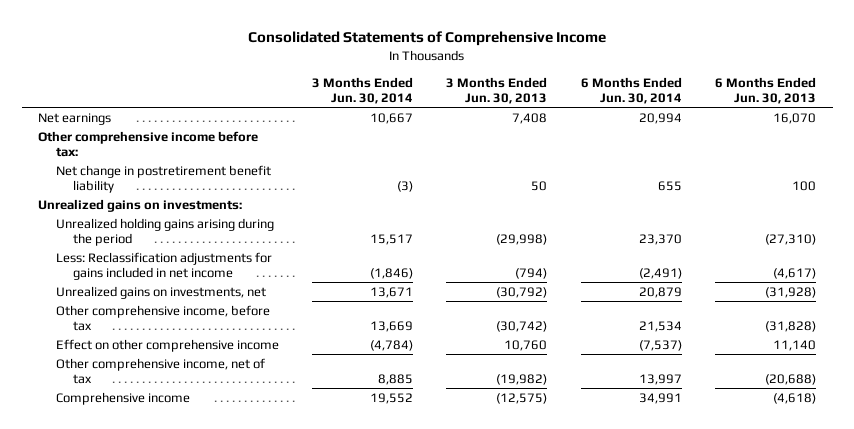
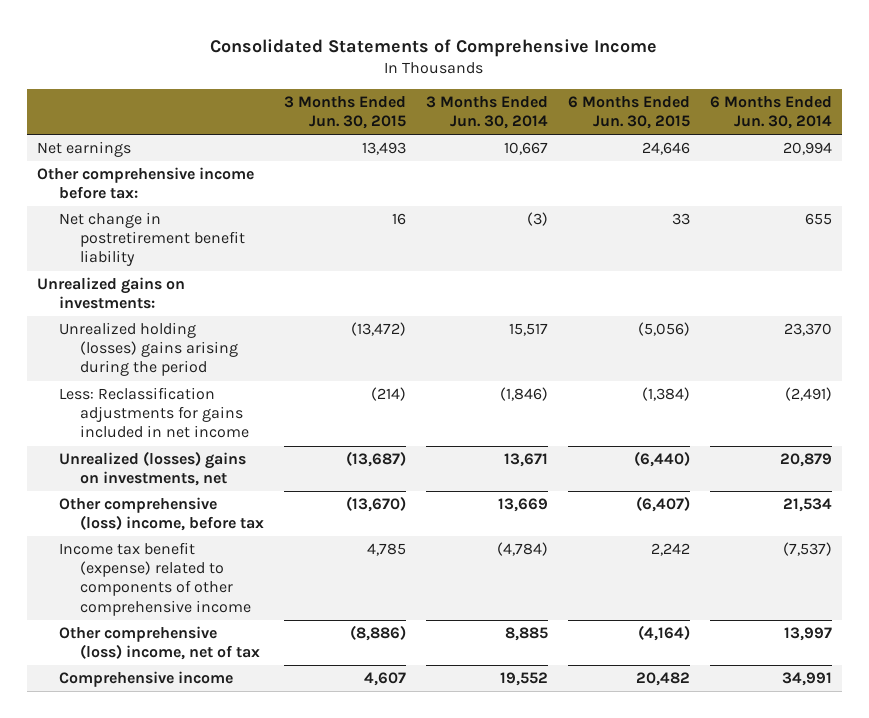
- | 3 Months Ended Jun. 30, 2014 | 3 Months Ended Jun. 30, 2013 | 6 Months Ended Jun. 30, 2014 | 6 Months Ended Jun. 30, 2013
+ | 3 Months Ended Jun. 30, 2015 | 3 Months Ended Jun. 30, 2014 | 6 Months Ended Jun. 30, 2015 | 6 Months Ended Jun. 30, 2014
- Unrealized holding gains arising during the period | 15,517 | (29,998) | 23,370 | (27,310)
+ Unrealized holding (losses) gains arising during the period | (13,472) | 15,517 | (5,056) | 23,370
- Unrealized gains on investments, net | 13,671 | (30,792) | 20,879 | (31,928)
- Other comprehensive income, before tax | 13,669 | (30,742) | 21,534 | (31,828)
- Effect on other comprehensive income | (4,784) | 10,760 | (7,537) | 11,140
- Other comprehensive income, net of tax | 8,885 | (19,982) | 13,997 | (20,688)
+ Unrealized (losses) gains on investments, net | (13,687) | 13,671 | (6,440) | 20,879
+ Other comprehensive (loss) income, before tax | (13,670) | 13,669 | (6,407) | 21,534
+ Income tax benefit (expense) related to components of other comprehensive income | 4,785 | (4,784) | 2,242 | (7,537)
+ Other comprehensive (loss) income, net of tax | (8,886) | 8,885 | (4,164) | 13,997

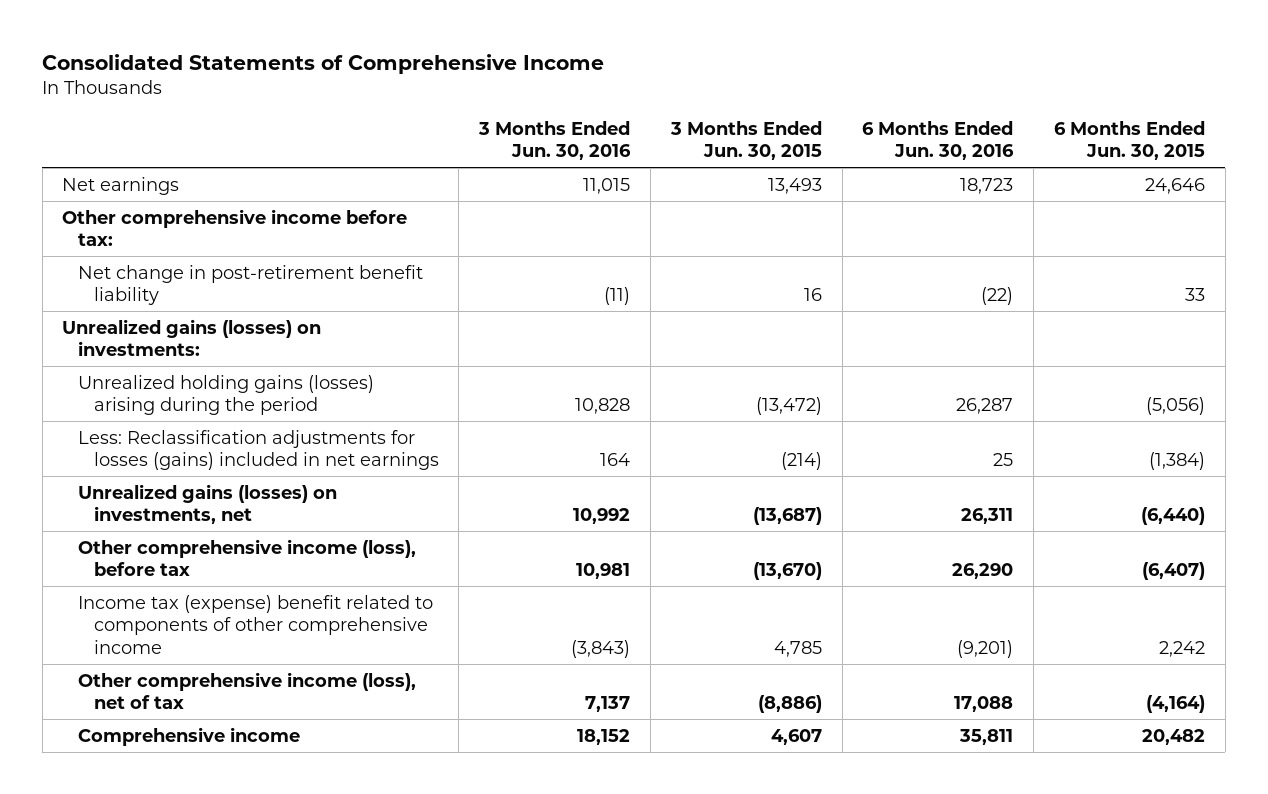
- | 3 Months Ended Jun. 30, 2015 | 3 Months Ended Jun. 30, 2014 | 6 Months Ended Jun. 30, 2015 | 6 Months Ended Jun. 30, 2014
+ | 3 Months Ended Jun. 30, 2016 | 3 Months Ended Jun. 30, 2015 | 6 Months Ended Jun. 30, 2016 | 6 Months Ended Jun. 30, 2015
- Net change in postretirement benefit liability | 16 | (3) | 33 | 655
- Unrealized gains on investments:
- Unrealized holding (losses) gains arising during the period | (13,472) | 15,517 | (5,056) | 23,370
- Less: Reclassification adjustments for gains included in net income | (214) | (1,846) | (1,384) | (2,491)
- Unrealized (losses) gains on investments, net | (13,687) | 13,671 | (6,440) | 20,879
- Other comprehensive (loss) income, before tax | (13,670) | 13,669 | (6,407) | 21,534
- Income tax benefit (expense) related to components of other comprehensive income | 4,785 | (4,784) | 2,242 | (7,537)
- Other comprehensive (loss) income, net of tax | (8,886) | 8,885 | (4,164) | 13,997
+ Net change in post-retirement benefit liability | (11) | 16 | (22) | 33
+ Unrealized gains (losses) on investments:
+ Unrealized holding gains (losses) arising during the period | 10,828 | (13,472) | 26,287 | (5,056)
+ Less: Reclassification adjustments for losses (gains) included in net earnings | 164 | (214) | 25 | (1,384)
+ Unrealized gains (losses) on investments, net | 10,992 | (13,687) | 26,311 | (6,440)
+ Other comprehensive income (loss), before tax | 10,981 | (13,670) | 26,290 | (6,407)
+ Income tax (expense) benefit related to components of other comprehensive income | (3,843) | 4,785 | (9,201) | 2,242
+ Other comprehensive income (loss), net of tax | 7,137 | (8,886) | 17,088 | (4,164)

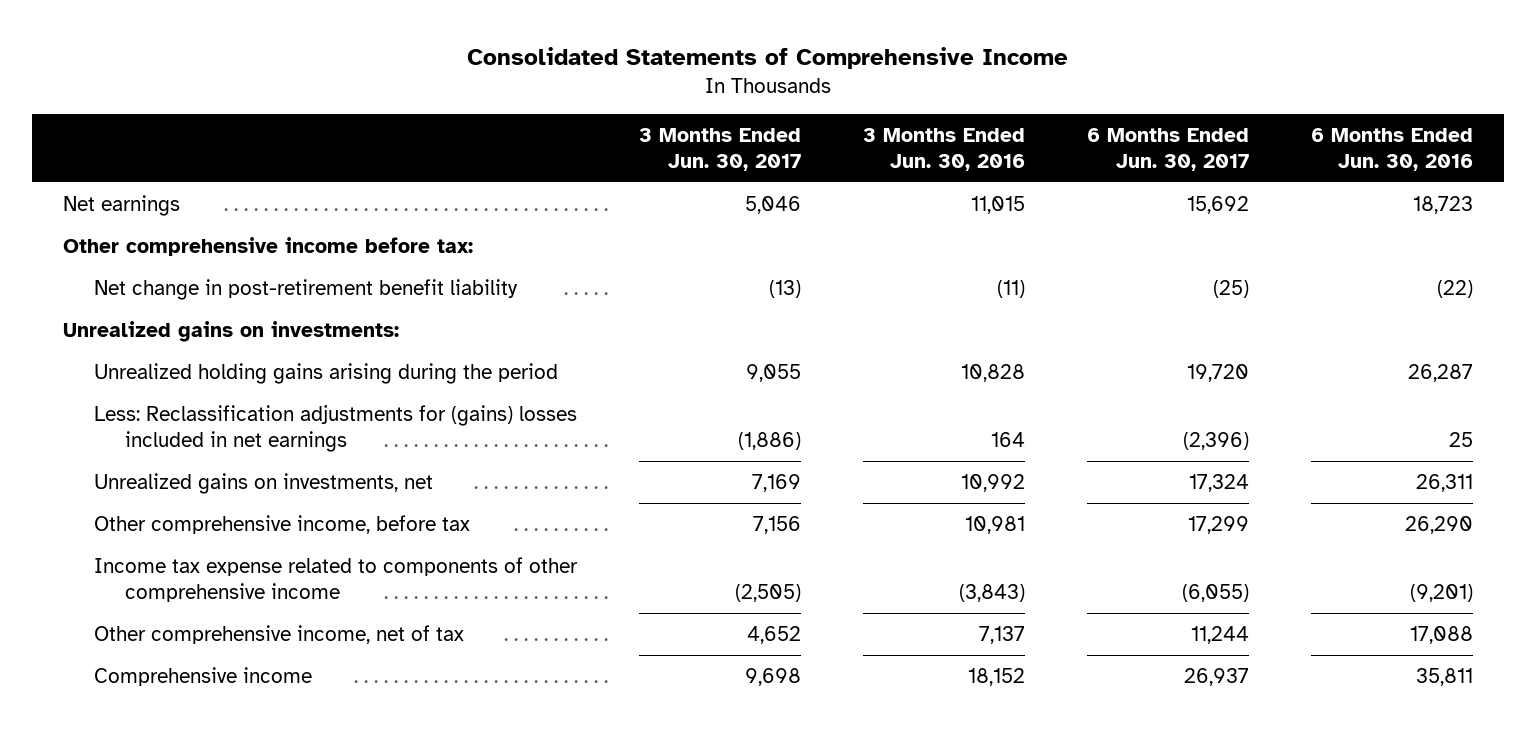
- | 3 Months Ended Jun. 30, 2016 | 3 Months Ended Jun. 30, 2015 | 6 Months Ended Jun. 30, 2016 | 6 Months Ended Jun. 30, 2015
+ | 3 Months Ended Jun. 30, 2017 | 3 Months Ended Jun. 30, 2016 | 6 Months Ended Jun. 30, 2017 | 6 Months Ended Jun. 30, 2016
- Unrealized gains (losses) on investments:
- Unrealized holding gains (losses) arising during the period | 10,828 | (13,472) | 26,287 | (5,056)
- Less: Reclassification adjustments for losses (gains) included in net earnings | 164 | (214) | 25 | (1,384)
- Unrealized gains (losses) on investments, net | 10,992 | (13,687) | 26,311 | (6,440)
- Other comprehensive income (loss), before tax | 10,981 | (13,670) | 26,290 | (6,407)
- Income tax (expense) benefit related to components of other comprehensive income | (3,843) | 4,785 | (9,201) | 2,242
- Other comprehensive income (loss), net of tax | 7,137 | (8,886) | 17,088 | (4,164)
+ Unrealized gains on investments:
+ Unrealized holding gains arising during the period | 9,055 | 10,828 | 19,720 | 26,287
+ Less: Reclassification adjustments for (gains) losses included in net earnings | (1,886) | 164 | (2,396) | 25
+ Unrealized gains on investments, net | 7,169 | 10,992 | 17,324 | 26,311
+ Other comprehensive income, before tax | 7,156 | 10,981 | 17,299 | 26,290
+ Income tax expense related to components of other comprehensive income | (2,505) | (3,843) | (6,055) | (9,201)
+ Other comprehensive income, net of tax | 4,652 | 7,137 | 11,244 | 17,088

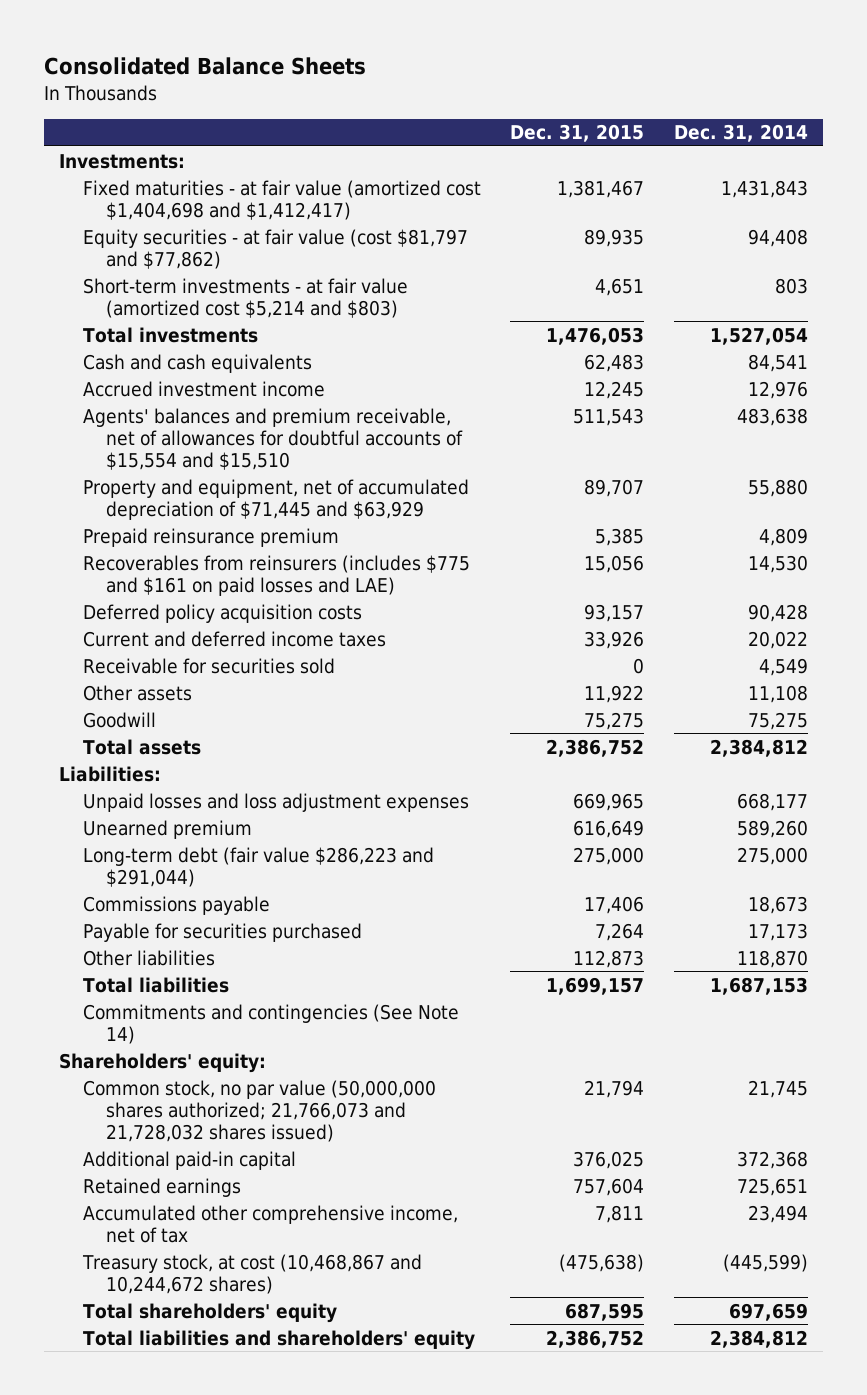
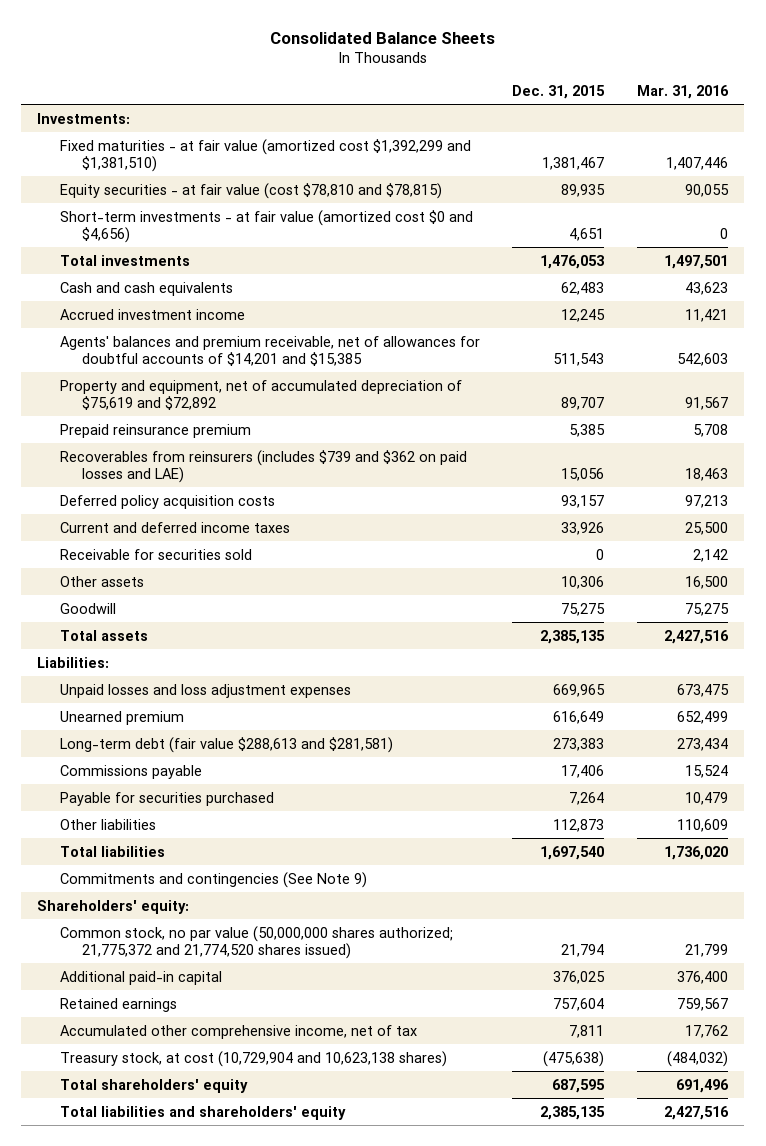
- | Dec. 31, 2015 | Dec. 31, 2014
+ | Dec. 31, 2015 | Mar. 31, 2016
- Fixed maturities - at fair value (amortized cost $1,404,698 and $1,412,417) | 1,381,467 | 1,431,843
- Equity securities - at fair value (cost $81,797 and $77,862) | 89,935 | 94,408
- Short-term investments - at fair value (amortized cost $5,214 and $803) | 4,651 | 803
+ Fixed maturities - at fair value (amortized cost $1,392,299 and $1,381,510) | 1,381,467 | 1,407,446
+ Equity securities - at fair value (cost $78,810 and $78,815) | 89,935 | 90,055
+ Short-term investments - at fair value (amortized cost $0 and $4,656) | 4,651 | 0
- Agents' balances and premium receivable, net of allowances for doubtful accounts of $15,554 and $15,510 | 511,543 | 483,638
- Property and equipment, net of accumulated depreciation of $71,445 and $63,929 | 89,707 | 55,880
+ Agents' balances and premium receivable, net of allowances for doubtful accounts of $14,201 and $15,385 | 511,543 | 542,603
+ Property and equipment, net of accumulated depreciation of $75,619 and $72,892 | 89,707 | 91,567
- Recoverables from reinsurers (includes $775 and $161 on paid losses and LAE) | 15,056 | 14,530
+ Recoverables from reinsurers (includes $739 and $362 on paid losses and LAE) | 15,056 | 18,463
- Other assets | 11,922 | 11,108
+ Other assets | 10,306 | 16,500
- Total assets | 2,386,752 | 2,384,812
+ Total assets | 2,385,135 | 2,427,516
- Long-term debt (fair value $286,223 and $291,044) | 275,000 | 275,000
+ Long-term debt (fair value $288,613 and $281,581) | 273,383 | 273,434
- Total liabilities | 1,699,157 | 1,687,153
- Commitments and contingencies (See Note 14)
+ Total liabilities | 1,697,540 | 1,736,020
+ Commitments and contingencies (See Note 9)
- Common stock, no par value (50,000,000 shares authorized; 21,766,073 and 21,728,032 shares issued) | 21,794 | 21,745
+ Common stock, no par value (50,000,000 shares authorized; 21,775,372 and 21,774,520 shares issued) | 21,794 | 21,799
- Treasury stock, at cost (10,468,867 and 10,244,672 shares) | (475,638) | (445,599)
+ Treasury stock, at cost (10,729,904 and 10,623,138 shares) | (475,638) | (484,032)
- Total liabilities and shareholders' equity | 2,386,752 | 2,384,812
+ Total liabilities and shareholders' equity | 2,385,135 | 2,427,516

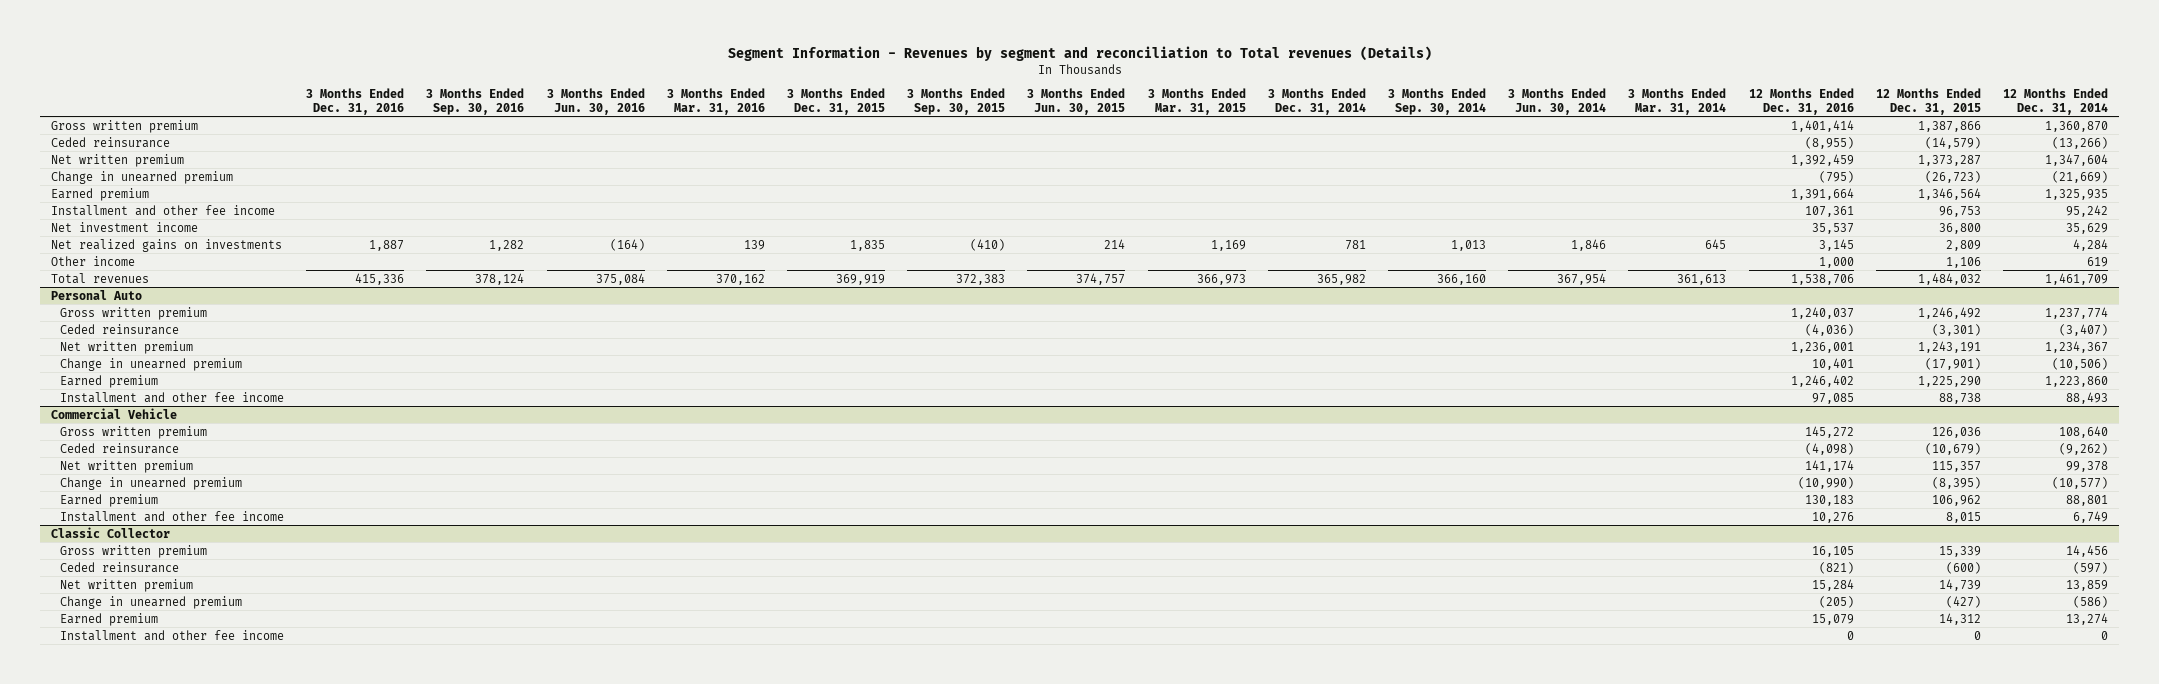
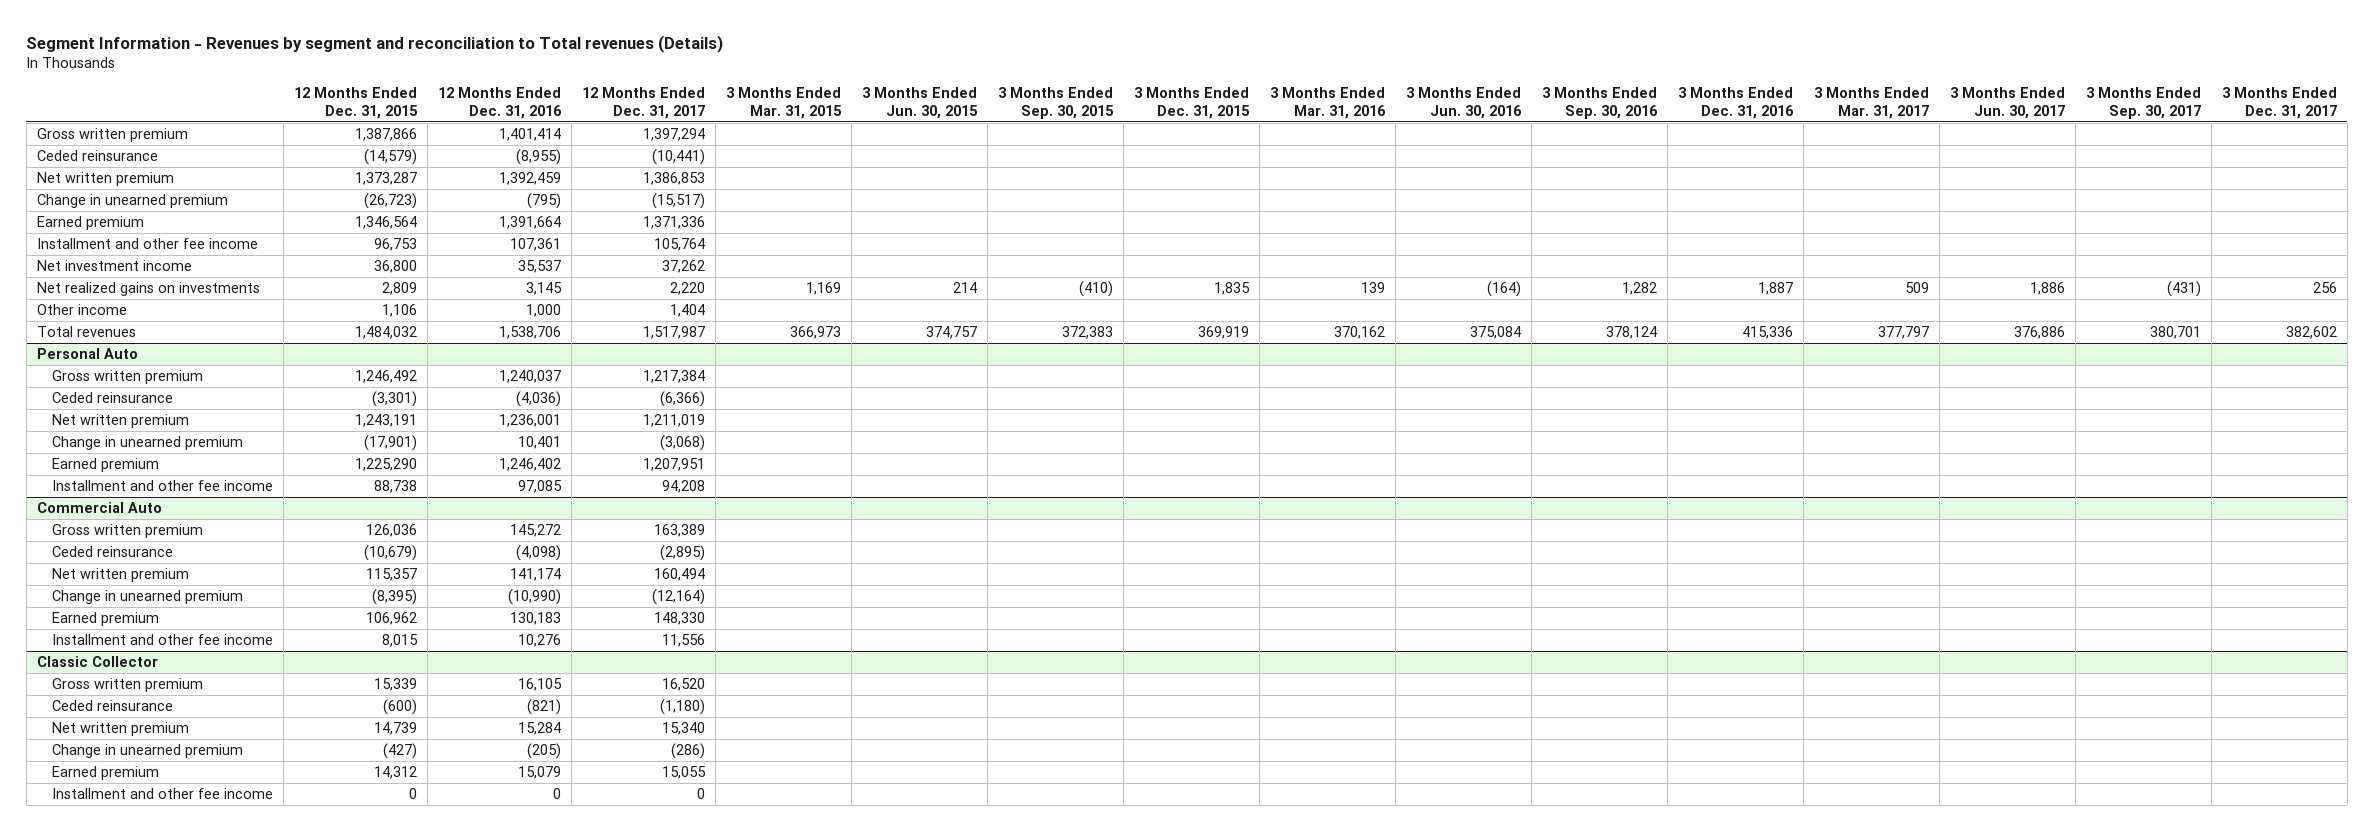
- | 3 Months Ended Dec. 31, 2016 | 3 Months Ended Sep. 30, 2016 | 3 Months Ended Jun. 30, 2016 | 3 Months Ended Mar. 31, 2016 | 3 Months Ended Dec. 31, 2015 | 3 Months Ended Sep. 30, 2015 | 3 Months Ended Jun. 30, 2015 | 3 Months Ended Mar. 31, 2015 | 3 Months Ended Dec. 31, 2014 | 3 Months Ended Sep. 30, 2014 | 3 Months Ended Jun. 30, 2014 | 3 Months Ended Mar. 31, 2014 | 12 Months Ended Dec. 31, 2016 | 12 Months Ended Dec. 31, 2015 | 12 Months Ended Dec. 31, 2014
+ | 12 Months Ended Dec. 31, 2015 | 12 Months Ended Dec. 31, 2016 | 12 Months Ended Dec. 31, 2017 | 3 Months Ended Mar. 31, 2015 | 3 Months Ended Jun. 30, 2015 | 3 Months Ended Sep. 30, 2015 | 3 Months Ended Dec. 31, 2015 | 3 Months Ended Mar. 31, 2016 | 3 Months Ended Jun. 30, 2016 | 3 Months Ended Sep. 30, 2016 | 3 Months Ended Dec. 31, 2016 | 3 Months Ended Mar. 31, 2017 | 3 Months Ended Jun. 30, 2017 | 3 Months Ended Sep. 30, 2017 | 3 Months Ended Dec. 31, 2017
- Commercial Vehicle
+ Commercial Auto

